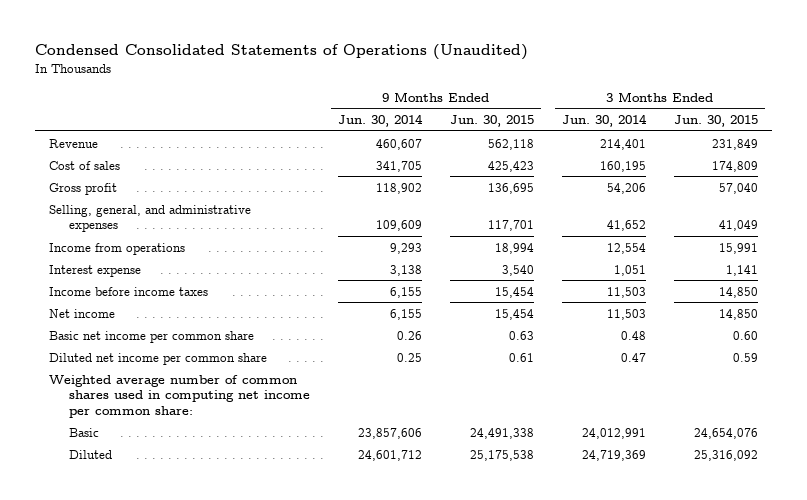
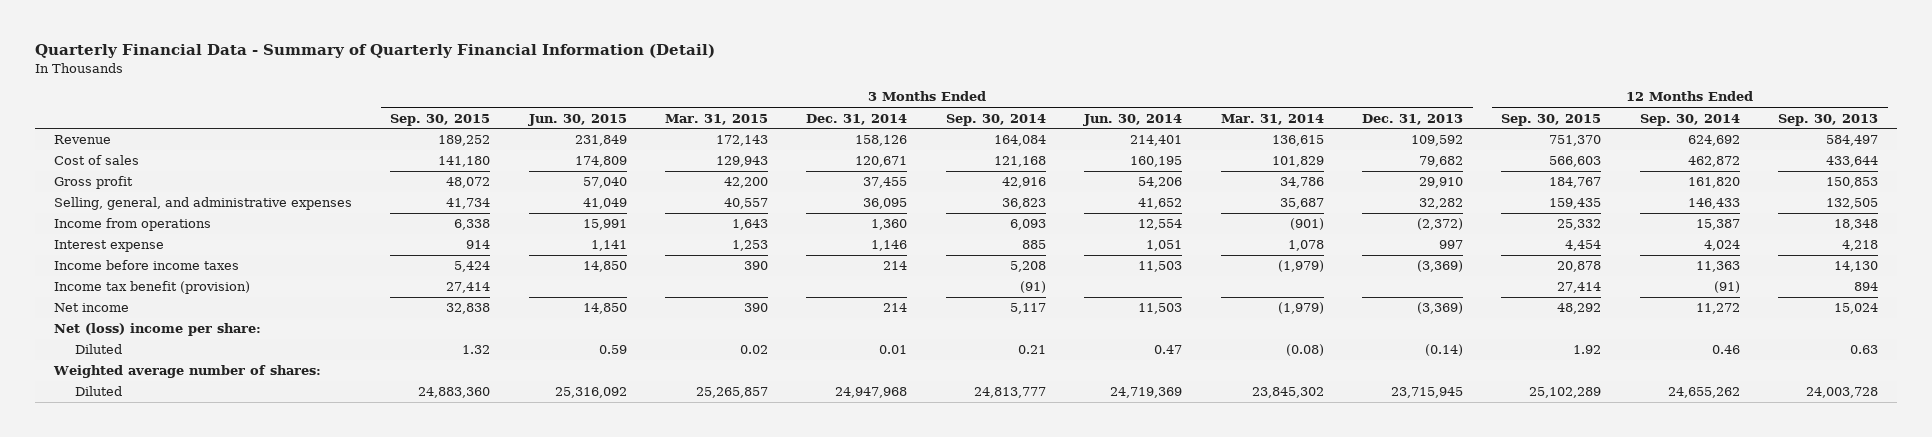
- Condensed Consolidated Statements of Operations (Unaudited)
+ Quarterly Financial Data - Summary of Quarterly Financial Information (Detail)
- | 9 Months Ended Jun. 30, 2014 | 9 Months Ended Jun. 30, 2015 | 3 Months Ended Jun. 30, 2014 | 3 Months Ended Jun. 30, 2015
+ | 3 Months Ended Sep. 30, 2015 | 3 Months Ended Jun. 30, 2015 | 3 Months Ended Mar. 31, 2015 | 3 Months Ended Dec. 31, 2014 | 3 Months Ended Sep. 30, 2014 | 3 Months Ended Jun. 30, 2014 | 3 Months Ended Mar. 31, 2014 | 3 Months Ended Dec. 31, 2013 | 12 Months Ended Sep. 30, 2015 | 12 Months Ended Sep. 30, 2014 | 12 Months Ended Sep. 30, 2013
+ Income tax benefit (provision) | 27,414 | | | | (91) | | | | 27,414 | (91) | 894
- Basic net income per common share | 0.26 | 0.63 | 0.48 | 0.60
- Diluted net income per common share | 0.25 | 0.61 | 0.47 | 0.59
- Weighted average number of common shares used in computing net income per common share:
- Basic | 23,857,606 | 24,491,338 | 24,012,991 | 24,654,076
+ Net (loss) income per share:
+ Diluted | 1.32 | 0.59 | 0.02 | 0.01 | 0.21 | 0.47 | (0.08) | (0.14) | 1.92 | 0.46 | 0.63
+ Weighted average number of shares:

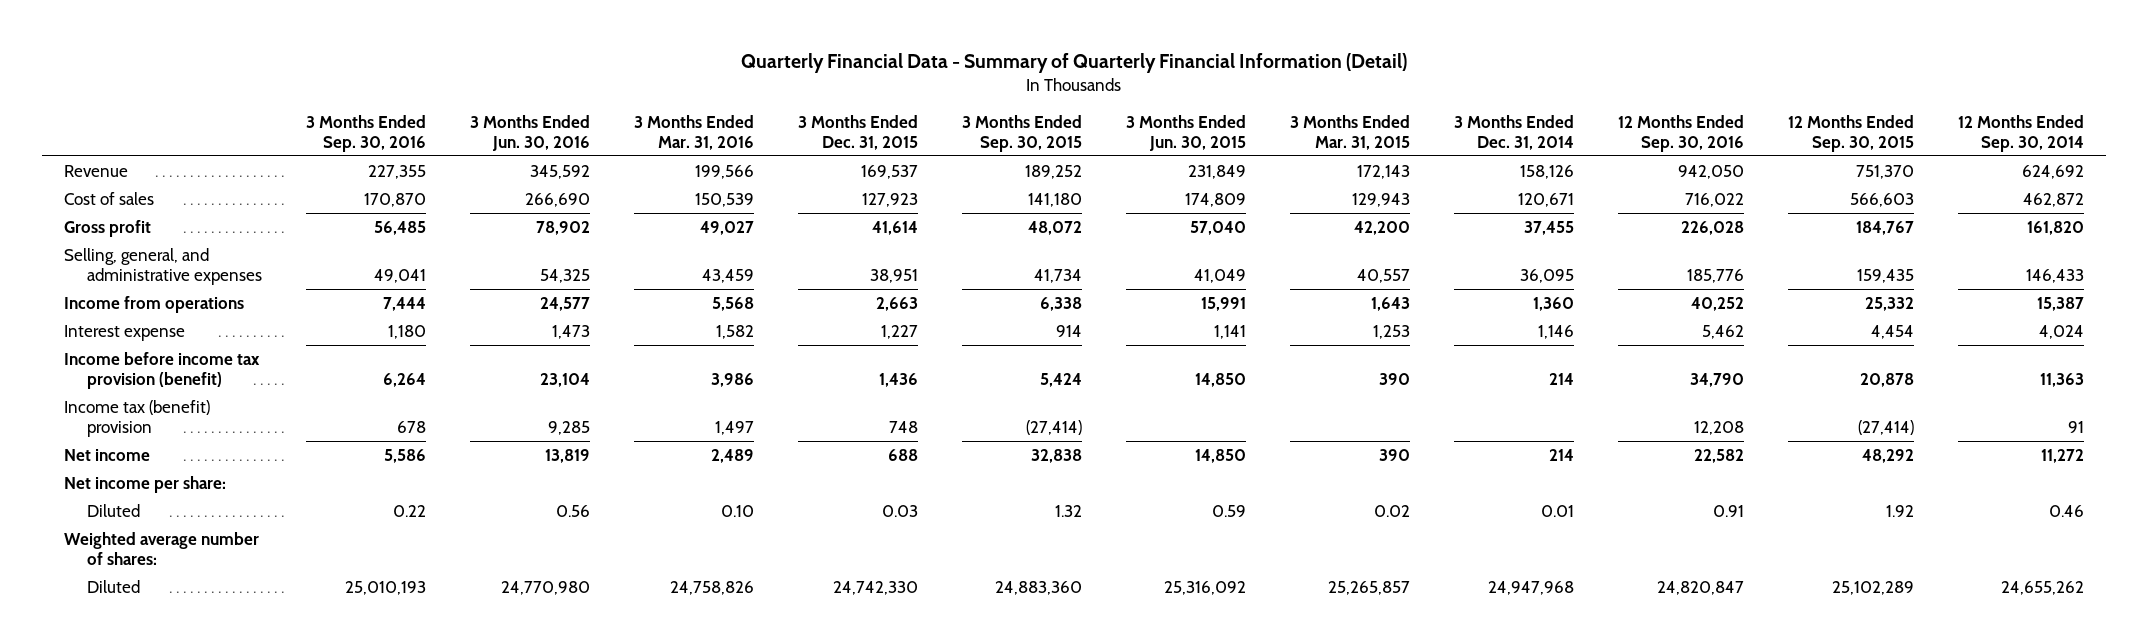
- | 3 Months Ended Sep. 30, 2015 | 3 Months Ended Jun. 30, 2015 | 3 Months Ended Mar. 31, 2015 | 3 Months Ended Dec. 31, 2014 | 3 Months Ended Sep. 30, 2014 | 3 Months Ended Jun. 30, 2014 | 3 Months Ended Mar. 31, 2014 | 3 Months Ended Dec. 31, 2013 | 12 Months Ended Sep. 30, 2015 | 12 Months Ended Sep. 30, 2014 | 12 Months Ended Sep. 30, 2013
+ | 3 Months Ended Sep. 30, 2016 | 3 Months Ended Jun. 30, 2016 | 3 Months Ended Mar. 31, 2016 | 3 Months Ended Dec. 31, 2015 | 3 Months Ended Sep. 30, 2015 | 3 Months Ended Jun. 30, 2015 | 3 Months Ended Mar. 31, 2015 | 3 Months Ended Dec. 31, 2014 | 12 Months Ended Sep. 30, 2016 | 12 Months Ended Sep. 30, 2015 | 12 Months Ended Sep. 30, 2014
- Income before income taxes | 5,424 | 14,850 | 390 | 214 | 5,208 | 11,503 | (1,979) | (3,369) | 20,878 | 11,363 | 14,130
- Income tax benefit (provision) | 27,414 | | | | (91) | | | | 27,414 | (91) | 894
+ Income before income tax provision (benefit) | 6,264 | 23,104 | 3,986 | 1,436 | 5,424 | 14,850 | 390 | 214 | 34,790 | 20,878 | 11,363
+ Income tax (benefit) provision | 678 | 9,285 | 1,497 | 748 | (27,414) | | | | 12,208 | (27,414) | 91
- Net (loss) income per share:
+ Net income per share:

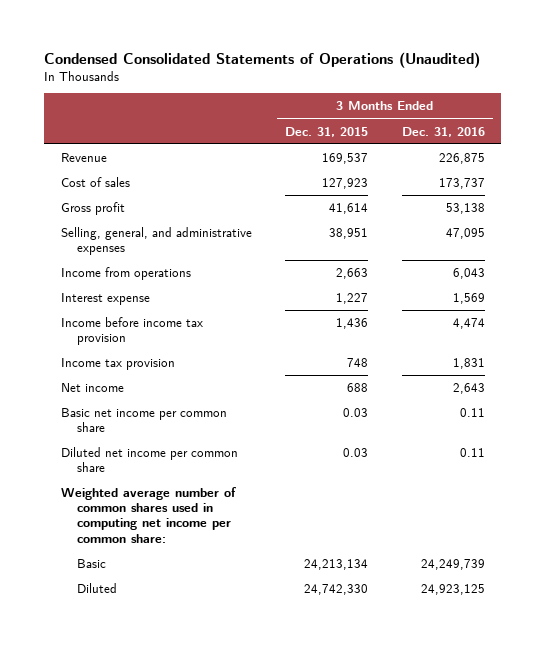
- Quarterly Financial Data - Summary of Quarterly Financial Information (Detail)
+ Condensed Consolidated Statements of Operations (Unaudited)
- | 3 Months Ended Sep. 30, 2016 | 3 Months Ended Jun. 30, 2016 | 3 Months Ended Mar. 31, 2016 | 3 Months Ended Dec. 31, 2015 | 3 Months Ended Sep. 30, 2015 | 3 Months Ended Jun. 30, 2015 | 3 Months Ended Mar. 31, 2015 | 3 Months Ended Dec. 31, 2014 | 12 Months Ended Sep. 30, 2016 | 12 Months Ended Sep. 30, 2015 | 12 Months Ended Sep. 30, 2014
+ | 3 Months Ended Dec. 31, 2015 | 3 Months Ended Dec. 31, 2016
- Income before income tax provision (benefit) | 6,264 | 23,104 | 3,986 | 1,436 | 5,424 | 14,850 | 390 | 214 | 34,790 | 20,878 | 11,363
- Income tax (benefit) provision | 678 | 9,285 | 1,497 | 748 | (27,414) | | | | 12,208 | (27,414) | 91
+ Income before income tax provision | 1,436 | 4,474
+ Income tax provision | 748 | 1,831
- Net income per share:
- Diluted | 0.22 | 0.56 | 0.10 | 0.03 | 1.32 | 0.59 | 0.02 | 0.01 | 0.91 | 1.92 | 0.46
- Weighted average number of shares:
+ Basic net income per common share | 0.03 | 0.11
+ Diluted net income per common share | 0.03 | 0.11
+ Weighted average number of common shares used in computing net income per common share:
+ Basic | 24,213,134 | 24,249,739

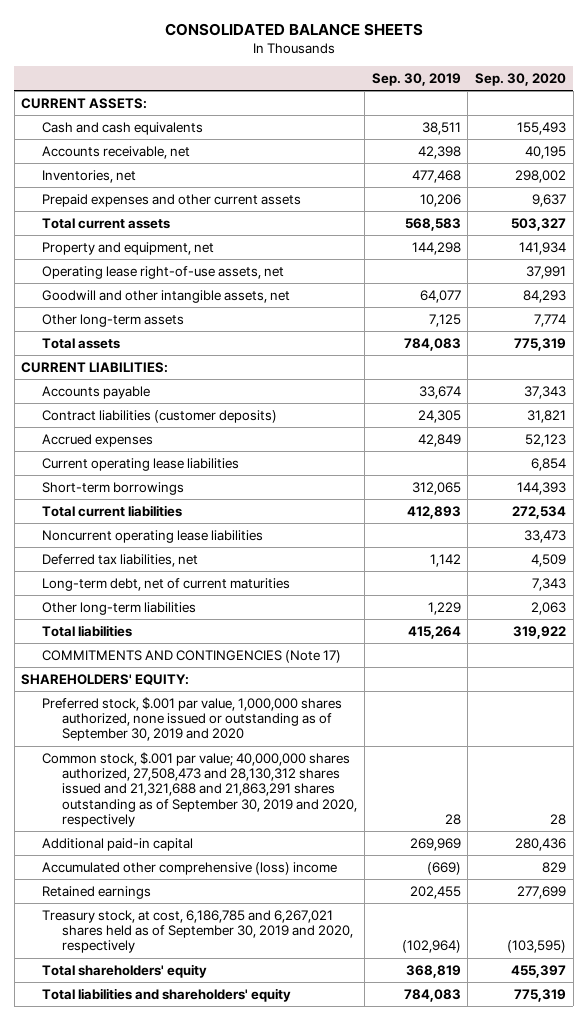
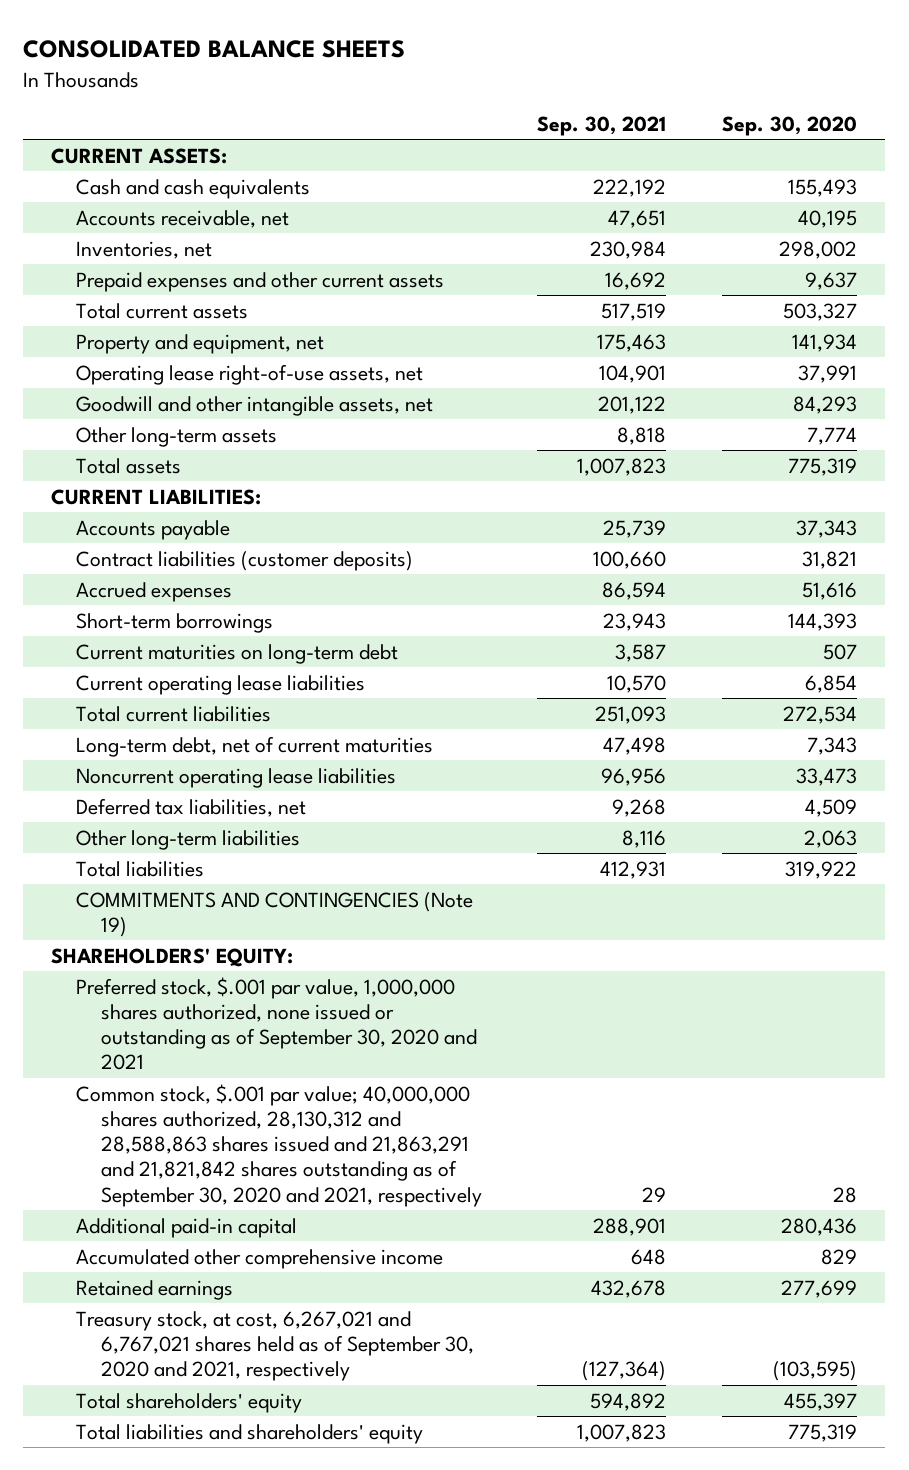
- | Sep. 30, 2019 | Sep. 30, 2020
+ | Sep. 30, 2021 | Sep. 30, 2020
- Accrued expenses | 42,849 | 52,123
+ Accrued expenses | 86,594 | 51,616
+ Current maturities on long-term debt | 3,587 | 507
moved down: Current operating lease liabilities | 10,570 | 6,854
moved up: Long-term debt, net of current maturities | 47,498 | 7,343
- COMMITMENTS AND CONTINGENCIES (Note 17)
+ COMMITMENTS AND CONTINGENCIES (Note 19)
- Preferred stock, $.001 par value, 1,000,000 shares authorized, none issued or outstanding as of September 30, 2019 and 2020
- Common stock, $.001 par value; 40,000,000 shares authorized, 27,508,473 and 28,130,312 shares issued and 21,321,688 and 21,863,291 shares outstanding as of September 30, 2019 and 2020, respectively | 28 | 28
+ Preferred stock, $.001 par value, 1,000,000 shares authorized, none issued or outstanding as of September 30, 2020 and 2021
+ Common stock, $.001 par value; 40,000,000 shares authorized, 28,130,312 and 28,588,863 shares issued and 21,863,291 and 21,821,842 shares outstanding as of September 30, 2020 and 2021, respectively | 29 | 28
- Accumulated other comprehensive (loss) income | (669) | 829
+ Accumulated other comprehensive income | 648 | 829
- Treasury stock, at cost, 6,186,785 and 6,267,021 shares held as of September 30, 2019 and 2020, respectively | (102,964) | (103,595)
+ Treasury stock, at cost, 6,267,021 and 6,767,021 shares held as of September 30, 2020 and 2021, respectively | (127,364) | (103,595)

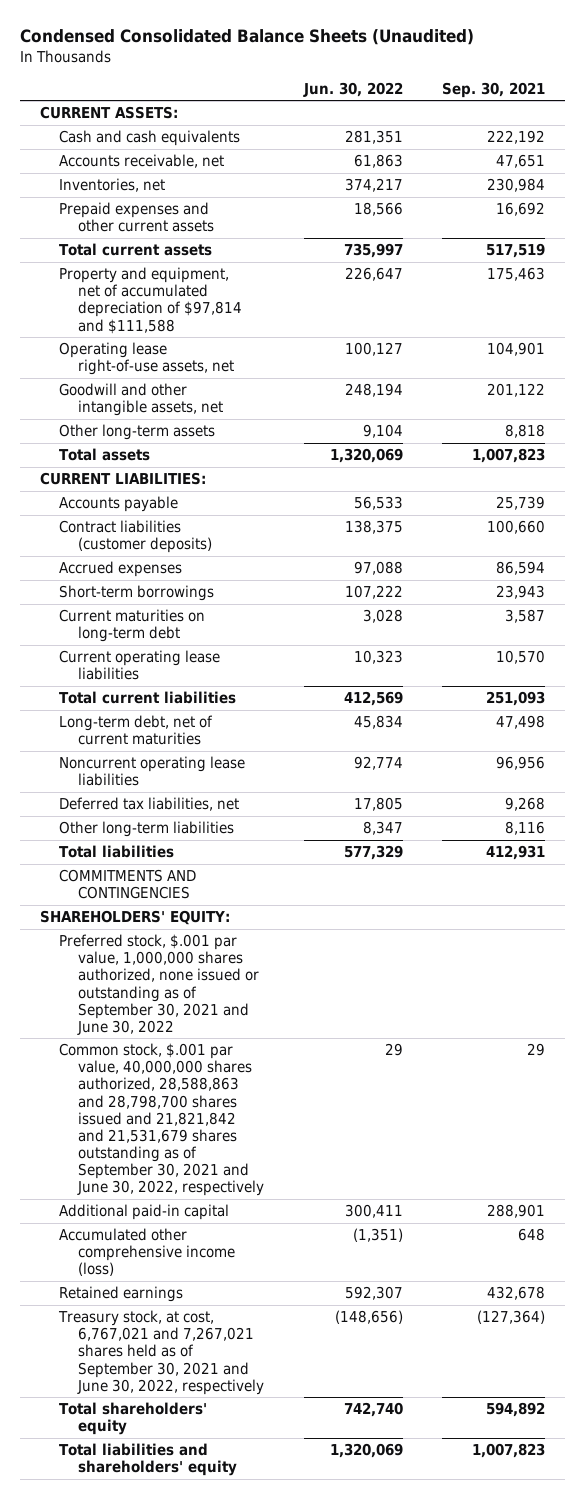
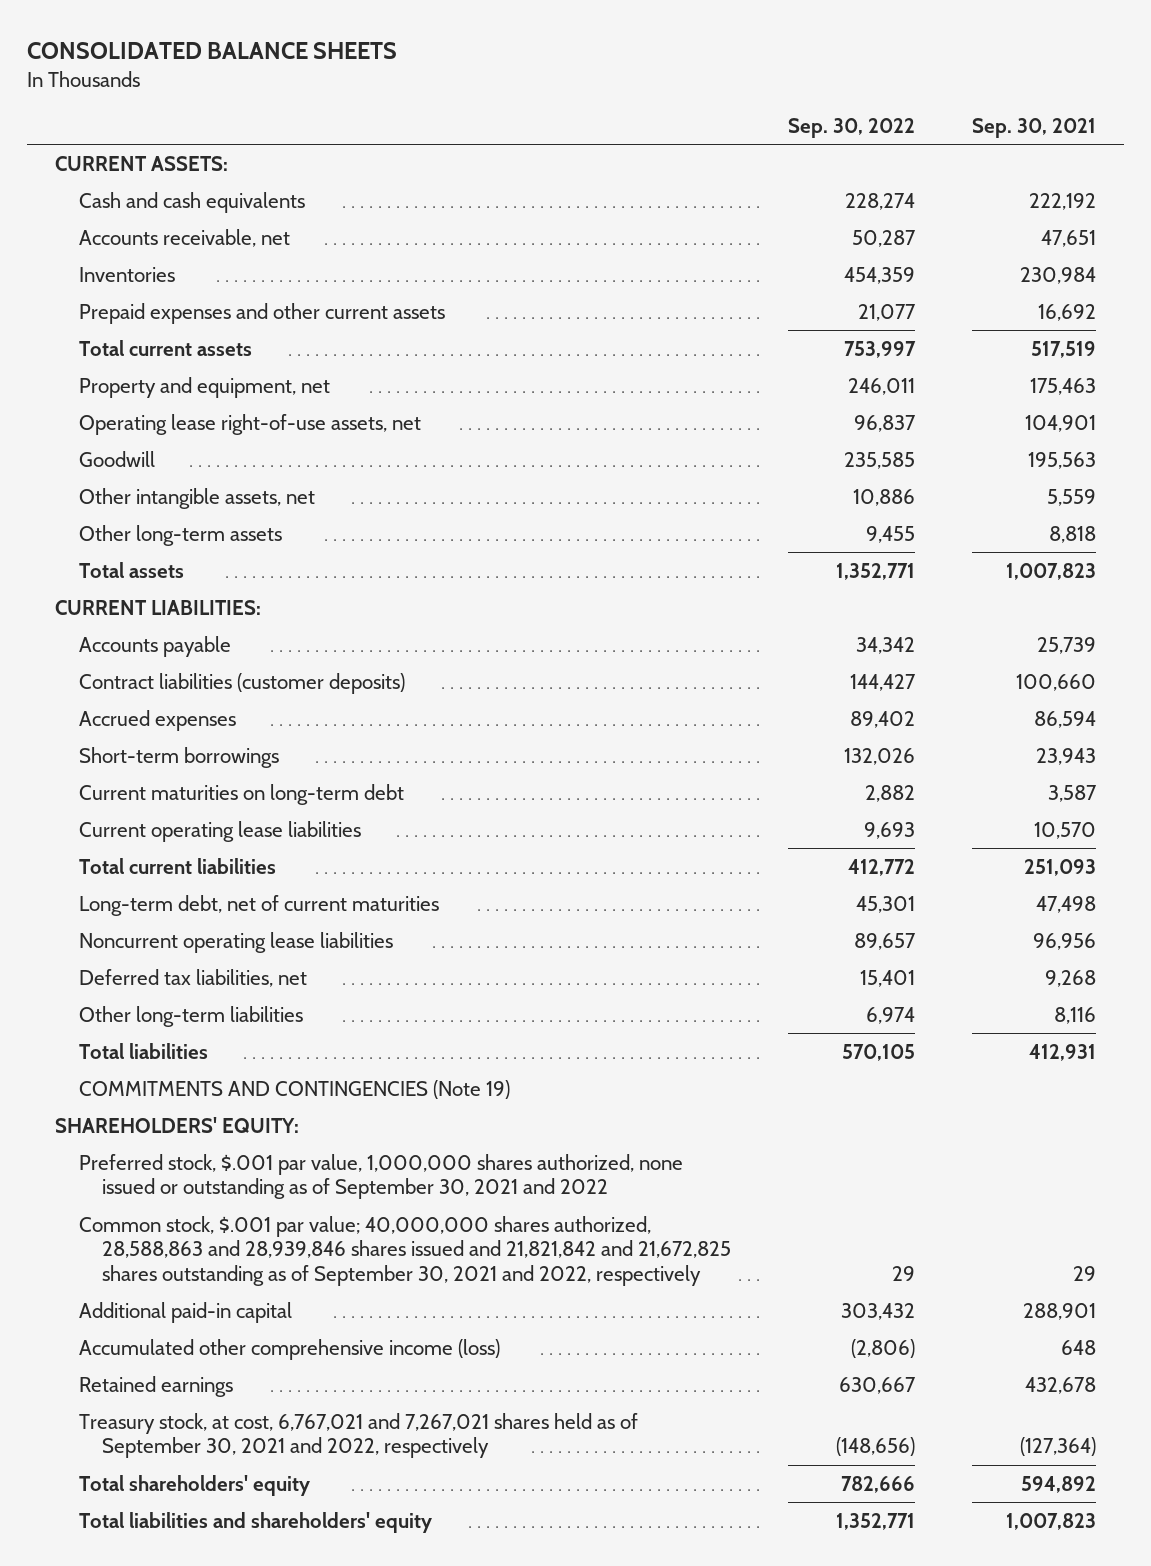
- Condensed Consolidated Balance Sheets (Unaudited)
+ CONSOLIDATED BALANCE SHEETS
- | Jun. 30, 2022 | Sep. 30, 2021
+ | Sep. 30, 2022 | Sep. 30, 2021
- Inventories, net | 374,217 | 230,984
+ Inventories | 454,359 | 230,984
- Property and equipment, net of accumulated depreciation of $97,814 and $111,588 | 226,647 | 175,463
+ Property and equipment, net | 246,011 | 175,463
- Goodwill and other intangible assets, net | 248,194 | 201,122
+ Goodwill | 235,585 | 195,563
+ Other intangible assets, net | 10,886 | 5,559
- COMMITMENTS AND CONTINGENCIES
+ COMMITMENTS AND CONTINGENCIES (Note 19)
- Preferred stock, $.001 par value, 1,000,000 shares authorized, none issued or outstanding as of September 30, 2021 and June 30, 2022
- Common stock, $.001 par value, 40,000,000 shares authorized, 28,588,863 and 28,798,700 shares issued and 21,821,842 and 21,531,679 shares outstanding as of September 30, 2021 and June 30, 2022, respectively | 29 | 29
+ Preferred stock, $.001 par value, 1,000,000 shares authorized, none issued or outstanding as of September 30, 2021 and 2022
+ Common stock, $.001 par value; 40,000,000 shares authorized, 28,588,863 and 28,939,846 shares issued and 21,821,842 and 21,672,825 shares outstanding as of September 30, 2021 and 2022, respectively | 29 | 29
- Treasury stock, at cost, 6,767,021 and 7,267,021 shares held as of September 30, 2021 and June 30, 2022, respectively | (148,656) | (127,364)
+ Treasury stock, at cost, 6,767,021 and 7,267,021 shares held as of September 30, 2021 and 2022, respectively | (148,656) | (127,364)

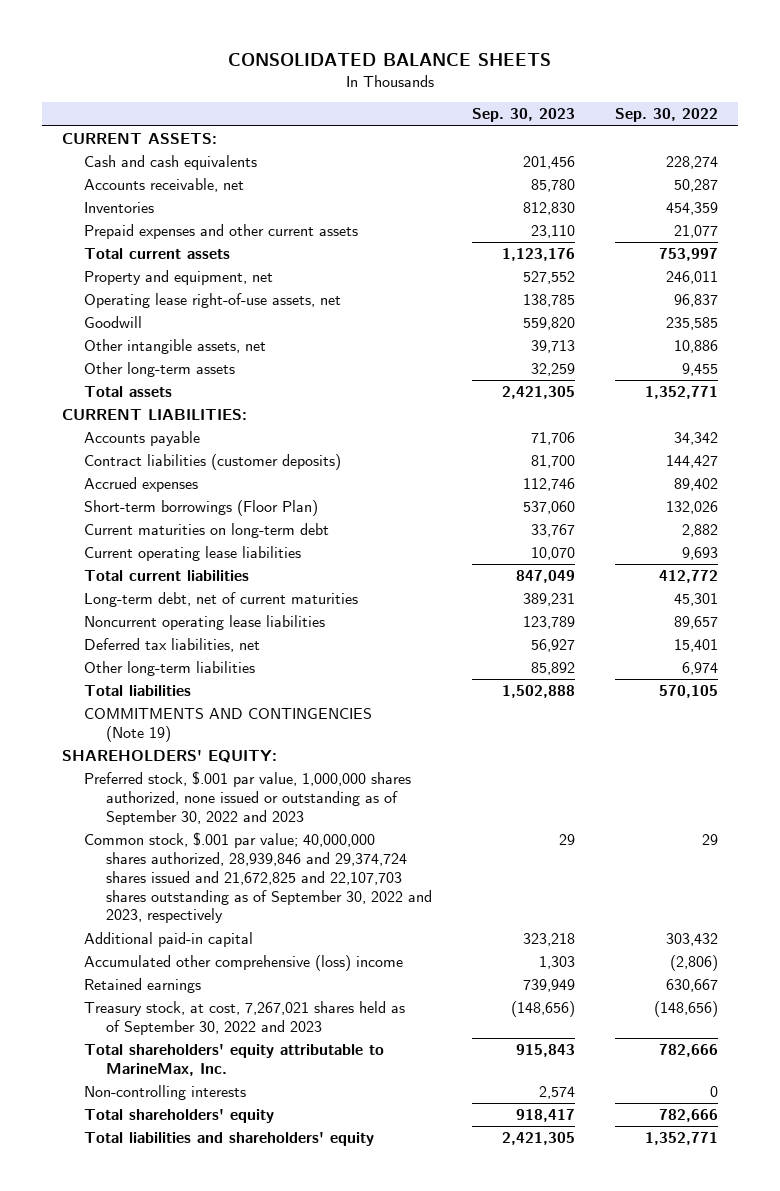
- | Sep. 30, 2022 | Sep. 30, 2021
+ | Sep. 30, 2023 | Sep. 30, 2022
- Short-term borrowings | 132,026 | 23,943
+ Short-term borrowings (Floor Plan) | 537,060 | 132,026
- Preferred stock, $.001 par value, 1,000,000 shares authorized, none issued or outstanding as of September 30, 2021 and 2022
- Common stock, $.001 par value; 40,000,000 shares authorized, 28,588,863 and 28,939,846 shares issued and 21,821,842 and 21,672,825 shares outstanding as of September 30, 2021 and 2022, respectively | 29 | 29
+ Preferred stock, $.001 par value, 1,000,000 shares authorized, none issued or outstanding as of September 30, 2022 and 2023
+ Common stock, $.001 par value; 40,000,000 shares authorized, 28,939,846 and 29,374,724 shares issued and 21,672,825 and 22,107,703 shares outstanding as of September 30, 2022 and 2023, respectively | 29 | 29
- Accumulated other comprehensive income (loss) | (2,806) | 648
+ Accumulated other comprehensive (loss) income | 1,303 | (2,806)
- Treasury stock, at cost, 6,767,021 and 7,267,021 shares held as of September 30, 2021 and 2022, respectively | (148,656) | (127,364)
+ Treasury stock, at cost, 7,267,021 shares held as of September 30, 2022 and 2023 | (148,656) | (148,656)
+ Total shareholders' equity attributable to MarineMax, Inc. | 915,843 | 782,666
+ Non-controlling interests | 2,574 | 0

